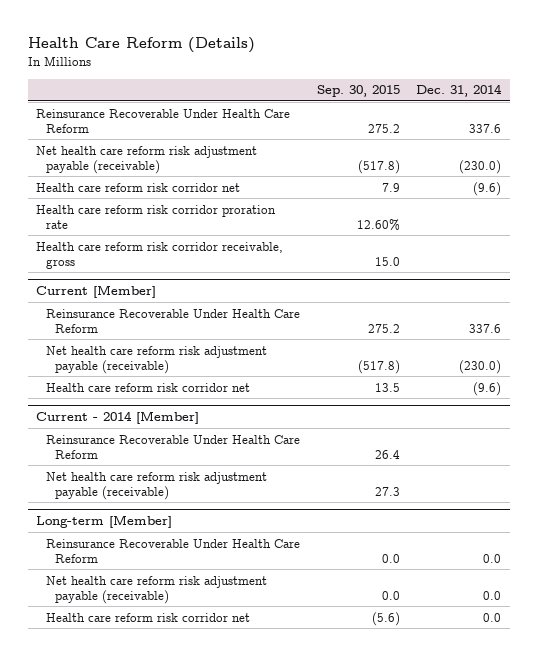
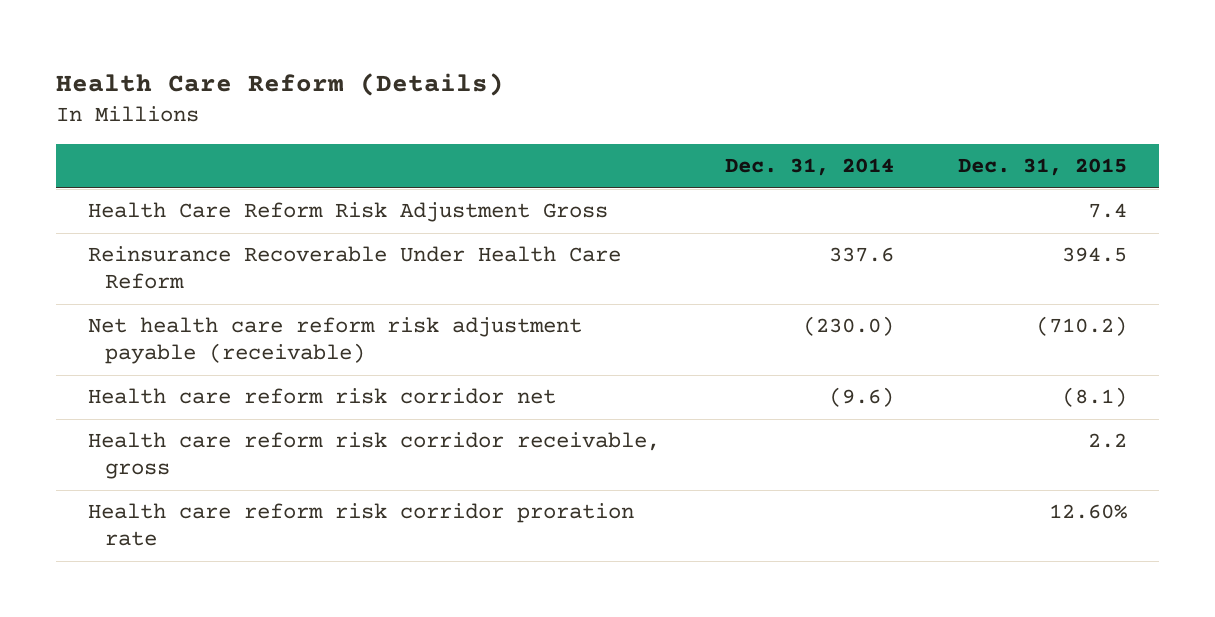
- | Sep. 30, 2015 | Dec. 31, 2014
+ | Dec. 31, 2014 | Dec. 31, 2015
+ Health Care Reform Risk Adjustment Gross | | 7.4
- Current [Member]
- Reinsurance Recoverable Under Health Care Reform | 275.2 | 337.6
- Net health care reform risk adjustment payable (receivable) | (517.8) | (230.0)
- Health care reform risk corridor net | 13.5 | (9.6)
- Current - 2014 [Member]
- Reinsurance Recoverable Under Health Care Reform | 26.4 |
- Net health care reform risk adjustment payable (receivable) | 27.3 |
- Long-term [Member]
- Reinsurance Recoverable Under Health Care Reform | 0.0 | 0.0
- Net health care reform risk adjustment payable (receivable) | 0.0 | 0.0
- Health care reform risk corridor net | (5.6) | 0.0
moved down: Health care reform risk corridor proration rate | | 12.60%

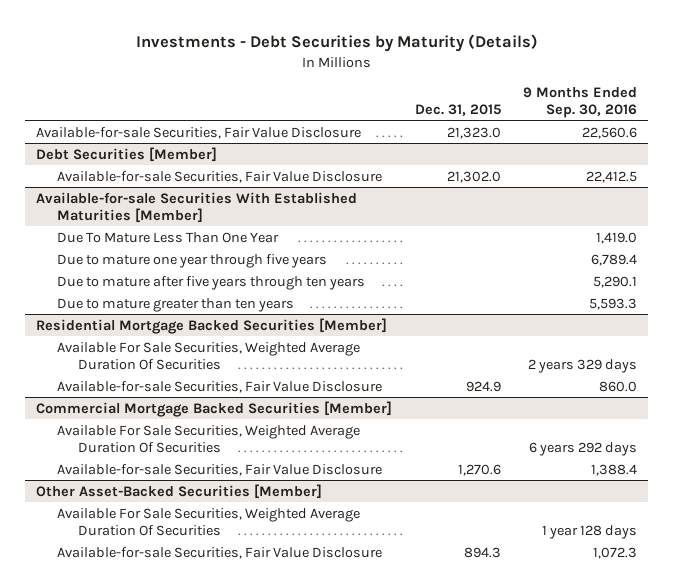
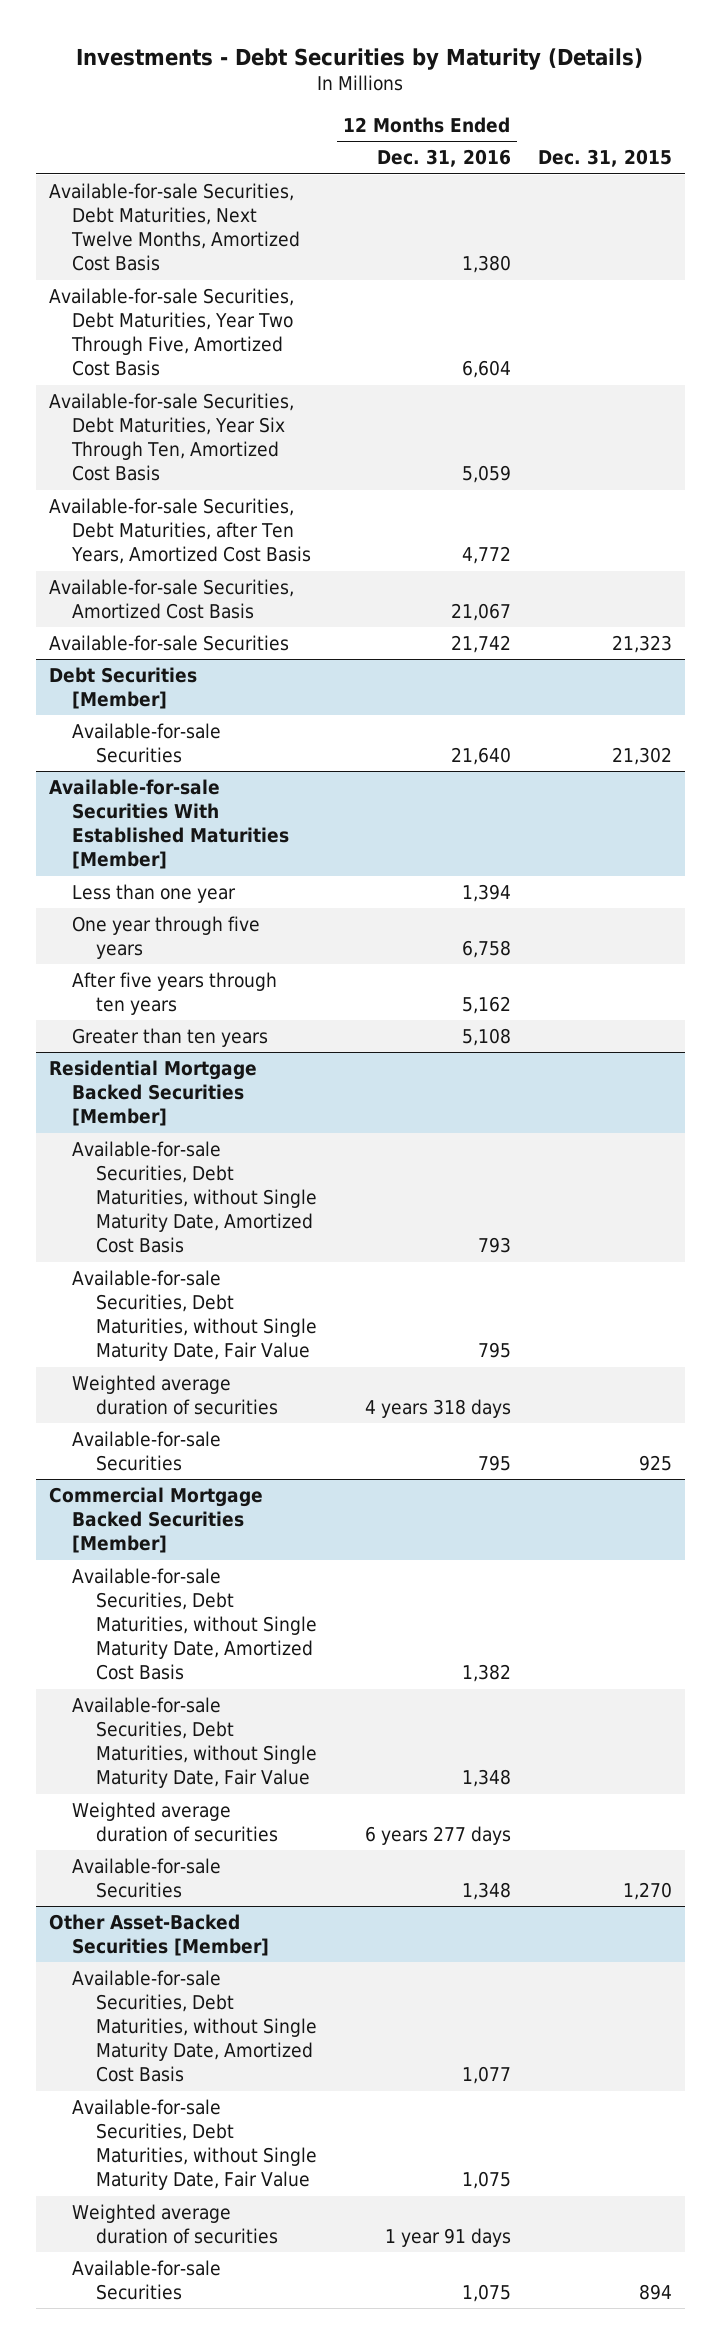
- | Dec. 31, 2015 | 9 Months Ended Sep. 30, 2016
+ | 12 Months Ended Dec. 31, 2016 | Dec. 31, 2015
- Available-for-sale Securities, Fair Value Disclosure | 21,323.0 | 22,560.6
+ Available-for-sale Securities, Debt Maturities, Next Twelve Months, Amortized Cost Basis | 1,380 |
+ Available-for-sale Securities, Debt Maturities, Year Two Through Five, Amortized Cost Basis | 6,604 |
+ Available-for-sale Securities, Debt Maturities, Year Six Through Ten, Amortized Cost Basis | 5,059 |
+ Available-for-sale Securities, Debt Maturities, after Ten Years, Amortized Cost Basis | 4,772 |
+ Available-for-sale Securities, Amortized Cost Basis | 21,067 |
+ Available-for-sale Securities | 21,742 | 21,323
@ Debt Securities [Member]
- Available-for-sale Securities, Fair Value Disclosure | 21,302.0 | 22,412.5
+ Available-for-sale Securities | 21,640 | 21,302
@ Available-for-sale Securities With Established Maturities [Member]
- Due To Mature Less Than One Year | | 1,419.0
- Due to mature one year through five years | | 6,789.4
- Due to mature after five years through ten years | | 5,290.1
- Due to mature greater than ten years | | 5,593.3
+ Less than one year | 1,394 |
+ One year through five years | 6,758 |
+ After five years through ten years | 5,162 |
+ Greater than ten years | 5,108 |
@ Residential Mortgage Backed Securities [Member]
- Available For Sale Securities, Weighted Average Duration Of Securities | | 2 years 329 days
- Available-for-sale Securities, Fair Value Disclosure | 924.9 | 860.0
+ Available-for-sale Securities, Debt Maturities, without Single Maturity Date, Amortized Cost Basis | 793 |
+ Available-for-sale Securities, Debt Maturities, without Single Maturity Date, Fair Value | 795 |
+ Weighted average duration of securities | 4 years 318 days |
+ Available-for-sale Securities | 795 | 925
@ Commercial Mortgage Backed Securities [Member]
- Available For Sale Securities, Weighted Average Duration Of Securities | | 6 years 292 days
- Available-for-sale Securities, Fair Value Disclosure | 1,270.6 | 1,388.4
+ Available-for-sale Securities, Debt Maturities, without Single Maturity Date, Amortized Cost Basis | 1,382 |
+ Available-for-sale Securities, Debt Maturities, without Single Maturity Date, Fair Value | 1,348 |
+ Weighted average duration of securities | 6 years 277 days |
+ Available-for-sale Securities | 1,348 | 1,270
@ Other Asset-Backed Securities [Member]
- Available For Sale Securities, Weighted Average Duration Of Securities | | 1 year 128 days
- Available-for-sale Securities, Fair Value Disclosure | 894.3 | 1,072.3
+ Available-for-sale Securities, Debt Maturities, without Single Maturity Date, Amortized Cost Basis | 1,077 |
+ Available-for-sale Securities, Debt Maturities, without Single Maturity Date, Fair Value | 1,075 |
+ Weighted average duration of securities | 1 year 91 days |
+ Available-for-sale Securities | 1,075 | 894

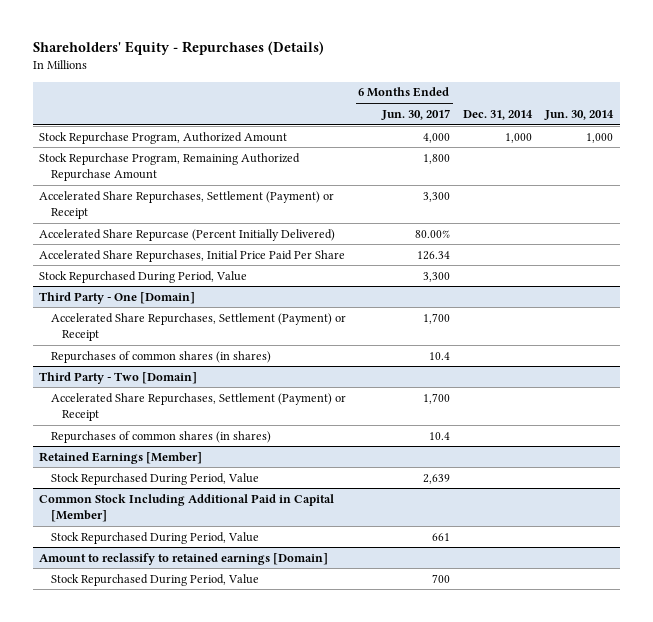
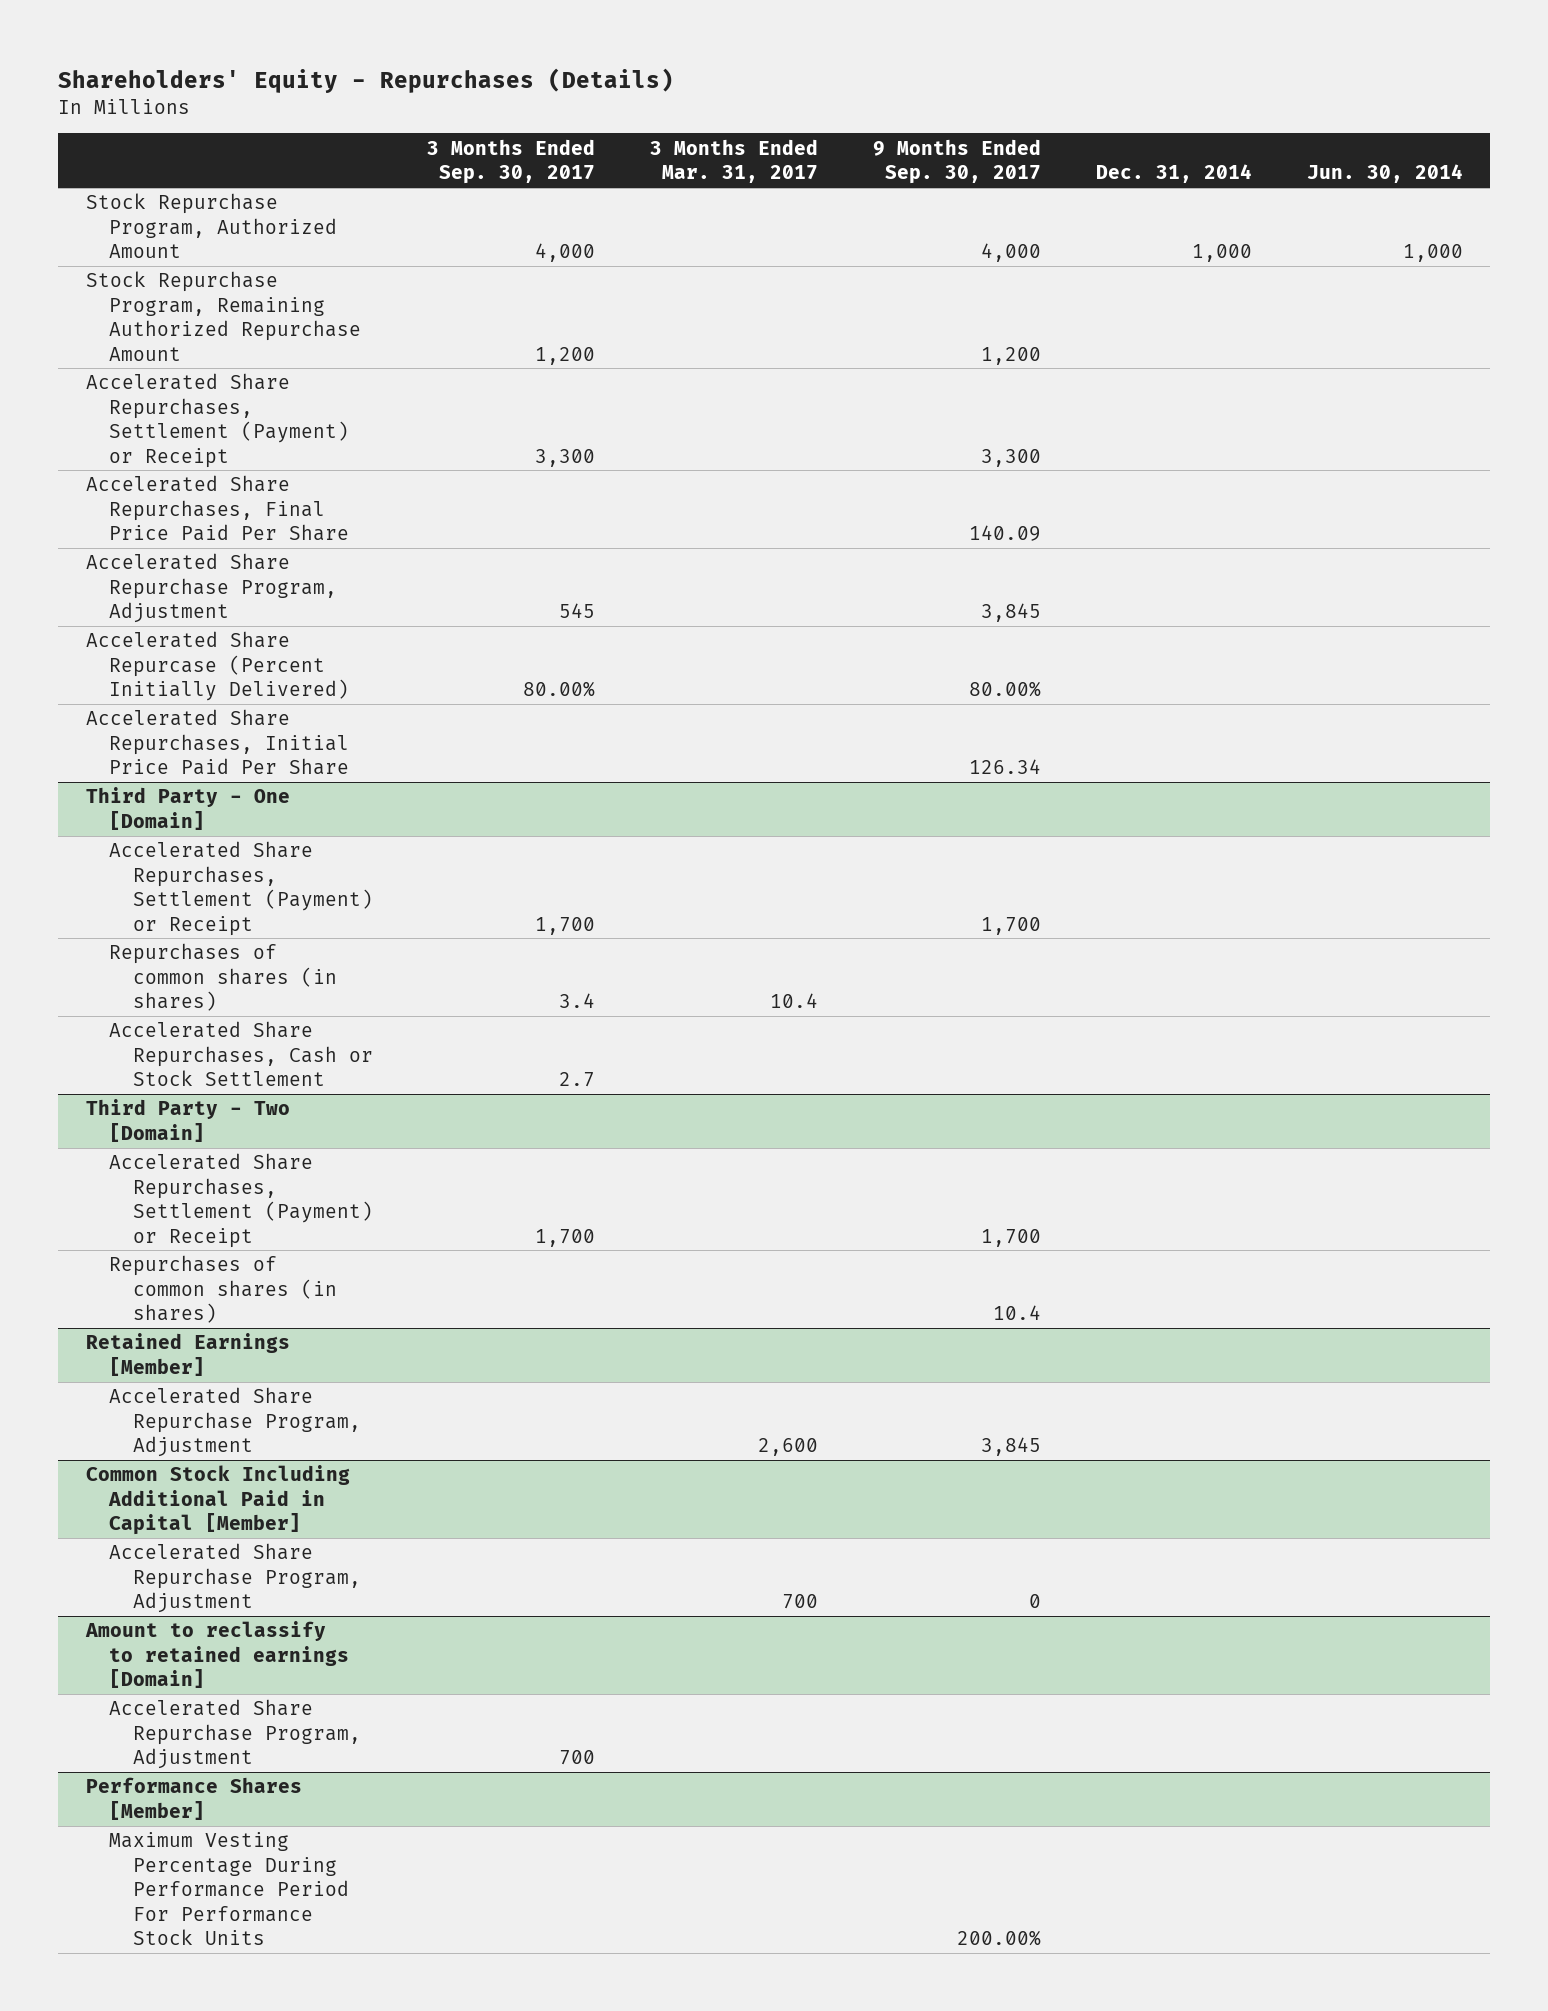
- | 6 Months Ended Jun. 30, 2017 | Dec. 31, 2014 | Jun. 30, 2014
+ | 3 Months Ended Sep. 30, 2017 | 3 Months Ended Mar. 31, 2017 | 9 Months Ended Sep. 30, 2017 | Dec. 31, 2014 | Jun. 30, 2014
+ Accelerated Share Repurchases, Final Price Paid Per Share | | | 140.09 | |
+ Accelerated Share Repurchase Program, Adjustment | 545 | | 3,845 | |
- Stock Repurchased During Period, Value | 3,300 | |
@ Third Party - One [Domain]
+ Accelerated Share Repurchases, Cash or Stock Settlement | 2.7 | | | |
@ Retained Earnings [Member]
- Stock Repurchased During Period, Value | 2,639 | |
+ Accelerated Share Repurchase Program, Adjustment | | 2,600 | 3,845 | |
@ Common Stock Including Additional Paid in Capital [Member]
- Stock Repurchased During Period, Value | 661 | |
+ Accelerated Share Repurchase Program, Adjustment | | 700 | 0 | |
@ Amount to reclassify to retained earnings [Domain]
- Stock Repurchased During Period, Value | 700 | |
+ Accelerated Share Repurchase Program, Adjustment | 700 | | | |
+ Performance Shares [Member]
+ Maximum Vesting Percentage During Performance Period For Performance Stock Units | | | 200.00% | |

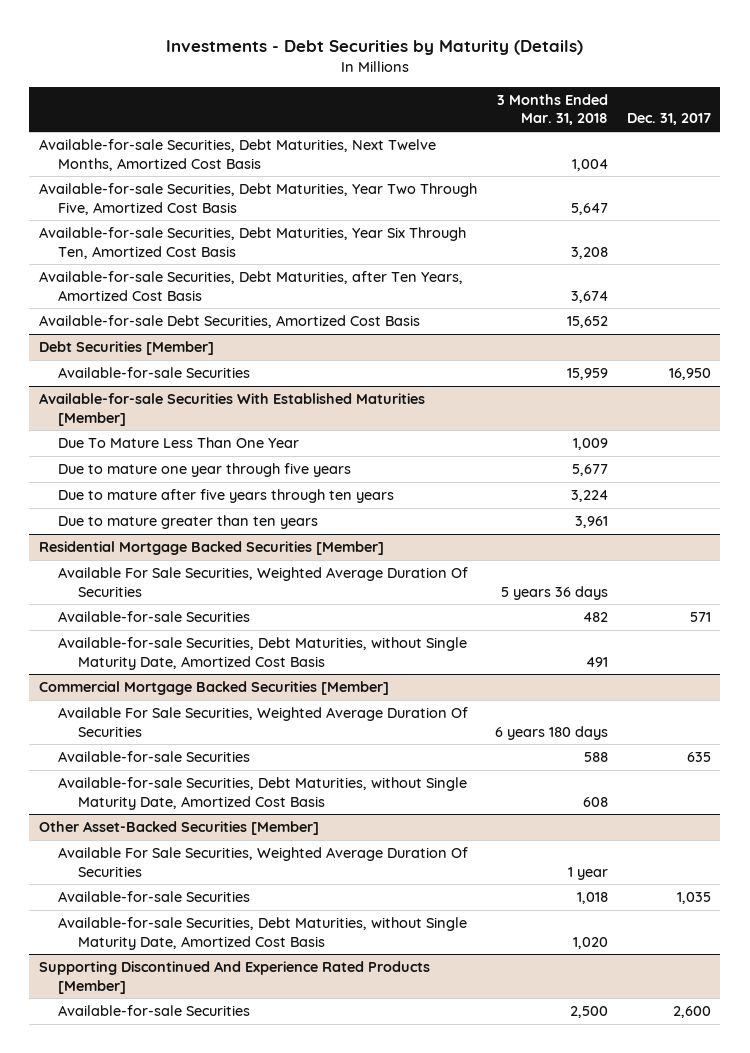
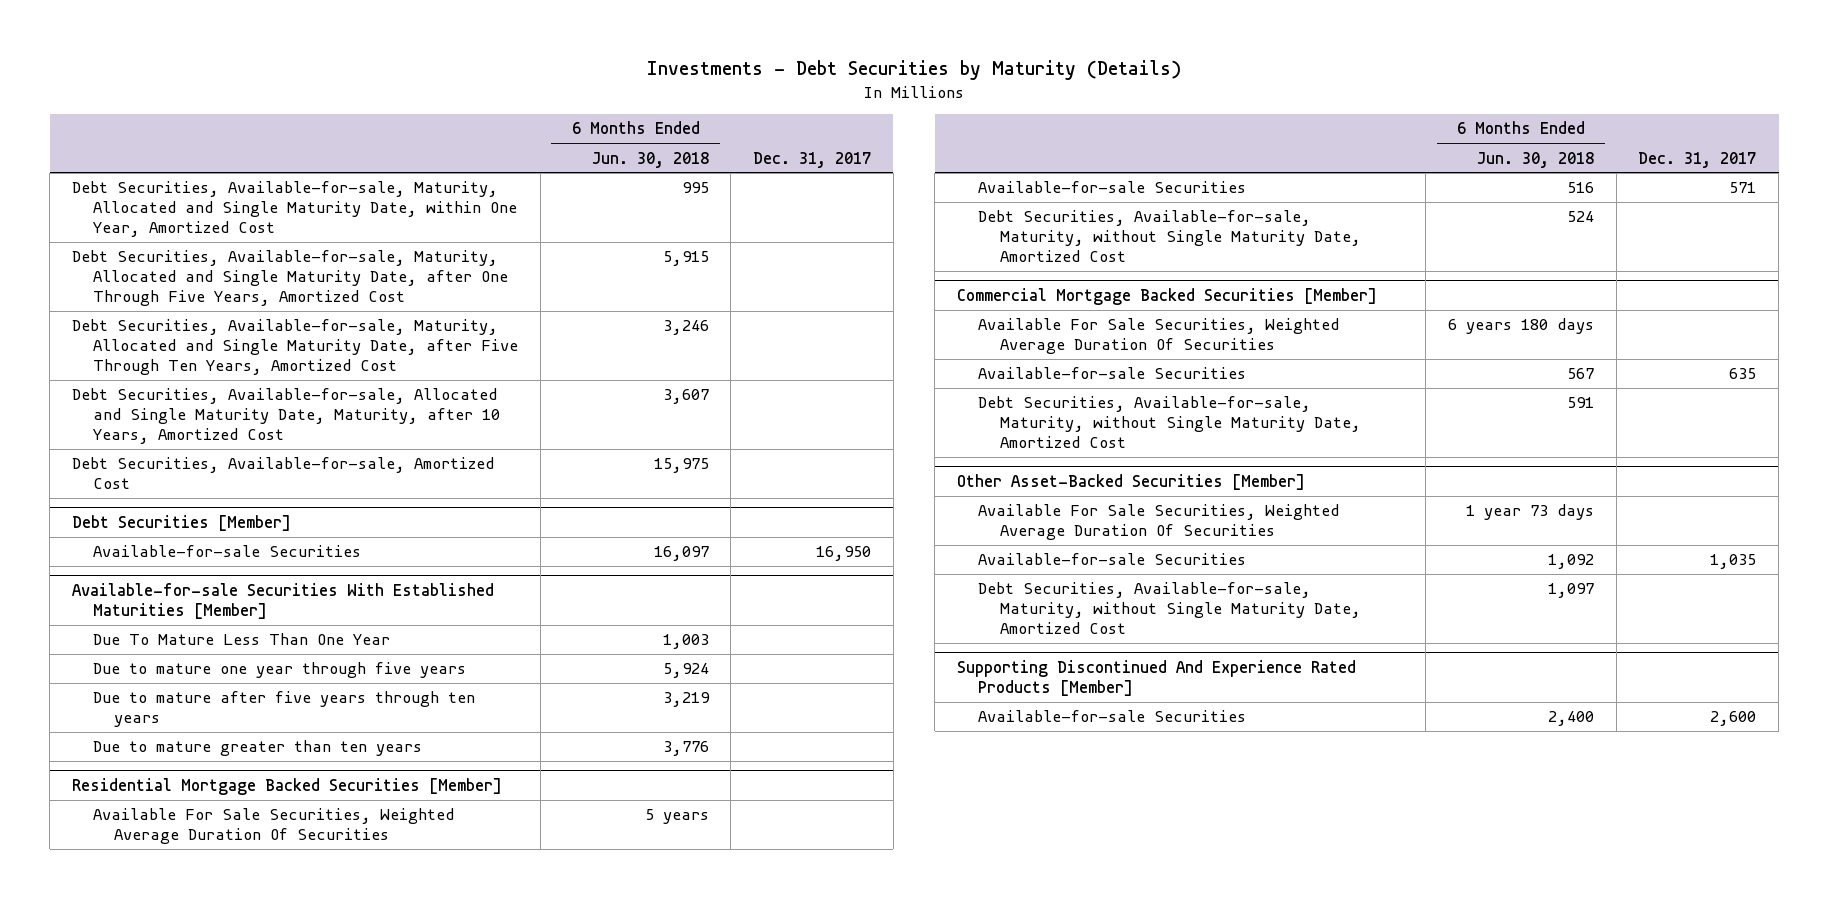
- | 3 Months Ended Mar. 31, 2018 | Dec. 31, 2017
+ | 6 Months Ended Jun. 30, 2018 | Dec. 31, 2017
- Available-for-sale Securities, Debt Maturities, Next Twelve Months, Amortized Cost Basis | 1,004 |
- Available-for-sale Securities, Debt Maturities, Year Two Through Five, Amortized Cost Basis | 5,647 |
- Available-for-sale Securities, Debt Maturities, Year Six Through Ten, Amortized Cost Basis | 3,208 |
- Available-for-sale Securities, Debt Maturities, after Ten Years, Amortized Cost Basis | 3,674 |
- Available-for-sale Debt Securities, Amortized Cost Basis | 15,652 |
+ Debt Securities, Available-for-sale, Maturity, Allocated and Single Maturity Date, within One Year, Amortized Cost | 995 |
+ Debt Securities, Available-for-sale, Maturity, Allocated and Single Maturity Date, after One Through Five Years, Amortized Cost | 5,915 |
+ Debt Securities, Available-for-sale, Maturity, Allocated and Single Maturity Date, after Five Through Ten Years, Amortized Cost | 3,246 |
+ Debt Securities, Available-for-sale, Allocated and Single Maturity Date, Maturity, after 10 Years, Amortized Cost | 3,607 |
+ Debt Securities, Available-for-sale, Amortized Cost | 15,975 |
@ Residential Mortgage Backed Securities [Member]
- Available-for-sale Securities, Debt Maturities, without Single Maturity Date, Amortized Cost Basis | 491 |
+ Debt Securities, Available-for-sale, Maturity, without Single Maturity Date, Amortized Cost | 524 |
@ Commercial Mortgage Backed Securities [Member]
- Available-for-sale Securities, Debt Maturities, without Single Maturity Date, Amortized Cost Basis | 608 |
+ Debt Securities, Available-for-sale, Maturity, without Single Maturity Date, Amortized Cost | 591 |
@ Other Asset-Backed Securities [Member]
- Available-for-sale Securities, Debt Maturities, without Single Maturity Date, Amortized Cost Basis | 1,020 |
+ Debt Securities, Available-for-sale, Maturity, without Single Maturity Date, Amortized Cost | 1,097 |

